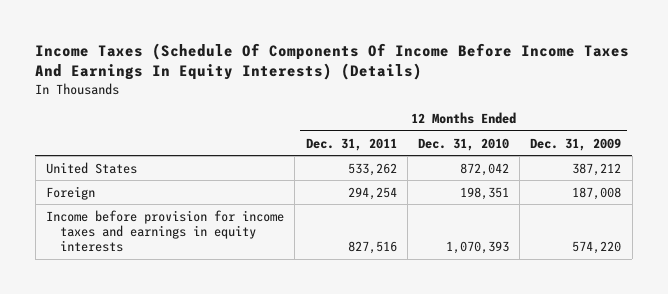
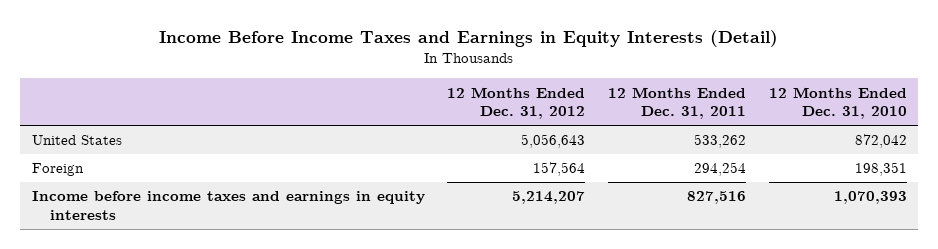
- Income Taxes (Schedule Of Components Of Income Before Income Taxes And Earnings In Equity Interests) (Details)
+ Income Before Income Taxes and Earnings in Equity Interests (Detail)
- | 12 Months Ended Dec. 31, 2011 | 12 Months Ended Dec. 31, 2010 | 12 Months Ended Dec. 31, 2009
+ | 12 Months Ended Dec. 31, 2012 | 12 Months Ended Dec. 31, 2011 | 12 Months Ended Dec. 31, 2010
- Income before provision for income taxes and earnings in equity interests | 827,516 | 1,070,393 | 574,220
+ Income before income taxes and earnings in equity interests | 5,214,207 | 827,516 | 1,070,393

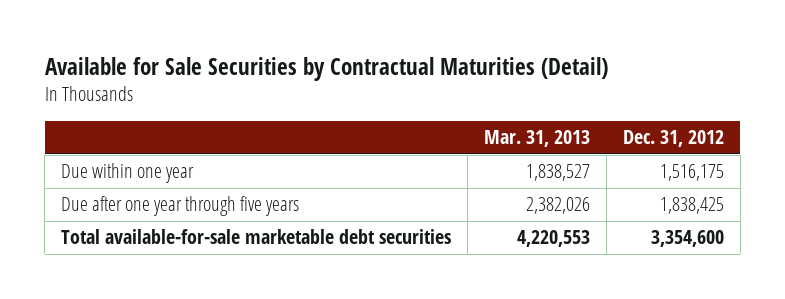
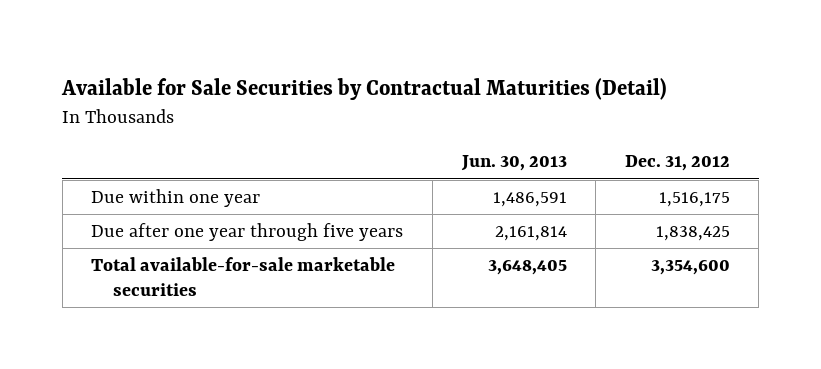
- | Mar. 31, 2013 | Dec. 31, 2012
+ | Jun. 30, 2013 | Dec. 31, 2012
- Total available-for-sale marketable debt securities | 4,220,553 | 3,354,600
+ Total available-for-sale marketable securities | 3,648,405 | 3,354,600

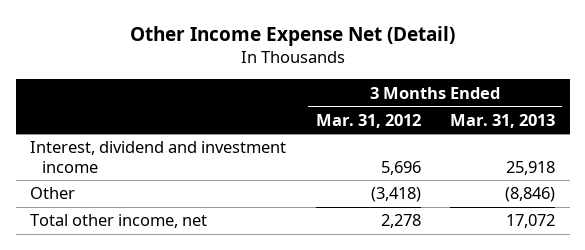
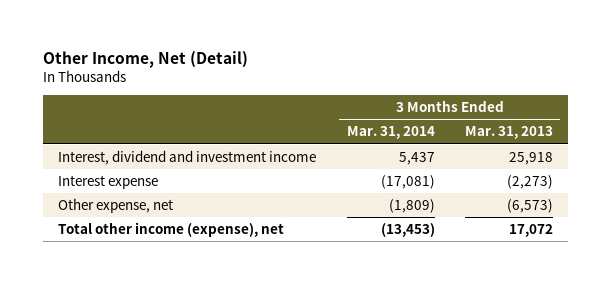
- Other Income Expense Net (Detail)
+ Other Income, Net (Detail)
- | 3 Months Ended Mar. 31, 2012 | 3 Months Ended Mar. 31, 2013
+ | 3 Months Ended Mar. 31, 2014 | 3 Months Ended Mar. 31, 2013
- Other | (3,418) | (8,846)
- Total other income, net | 2,278 | 17,072
+ Interest expense | (17,081) | (2,273)
+ Other expense, net | (1,809) | (6,573)
+ Total other income (expense), net | (13,453) | 17,072

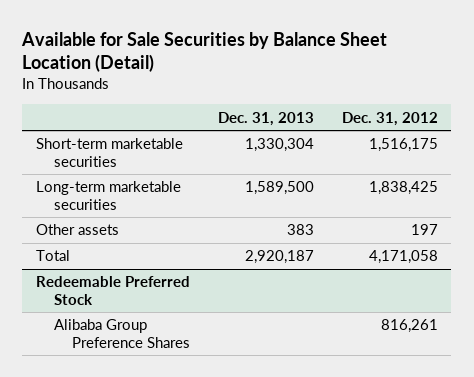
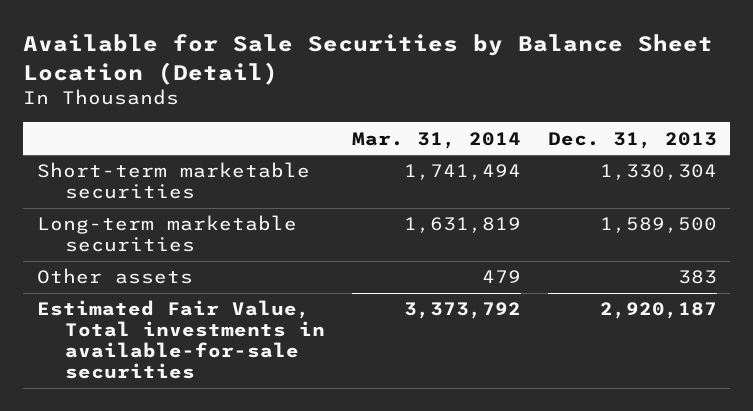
- | Dec. 31, 2013 | Dec. 31, 2012
+ | Mar. 31, 2014 | Dec. 31, 2013
- Total | 2,920,187 | 4,171,058
- Redeemable Preferred Stock
- Alibaba Group Preference Shares | | 816,261
+ Estimated Fair Value, Total investments in available-for-sale securities | 3,373,792 | 2,920,187

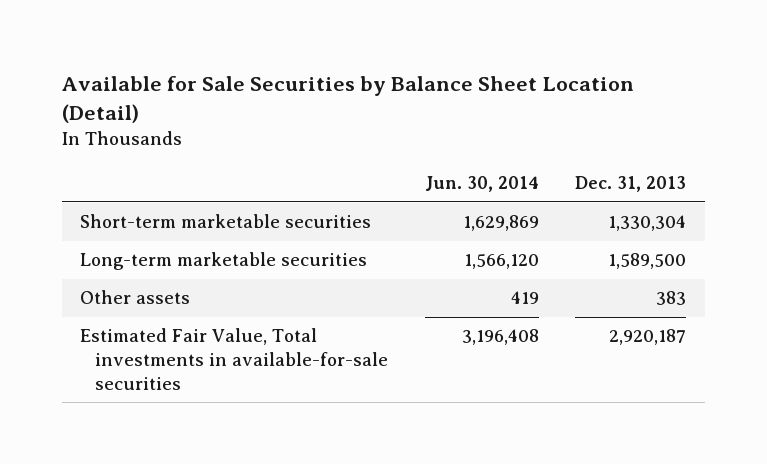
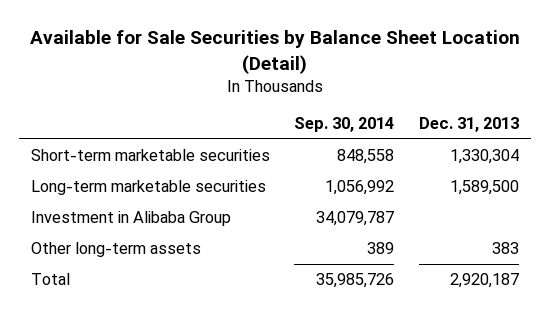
- | Jun. 30, 2014 | Dec. 31, 2013
+ | Sep. 30, 2014 | Dec. 31, 2013
- Other assets | 419 | 383
- Estimated Fair Value, Total investments in available-for-sale securities | 3,196,408 | 2,920,187
+ Investment in Alibaba Group | 34,079,787 |
+ Other long-term assets | 389 | 383
+ Total | 35,985,726 | 2,920,187

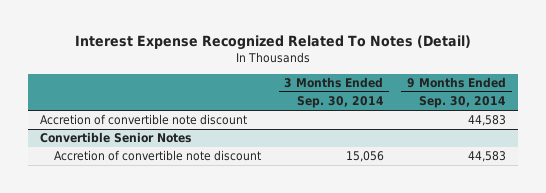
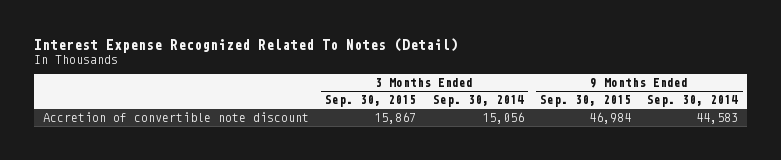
- | 3 Months Ended Sep. 30, 2014 | 9 Months Ended Sep. 30, 2014
+ | 3 Months Ended Sep. 30, 2015 | 3 Months Ended Sep. 30, 2014 | 9 Months Ended Sep. 30, 2015 | 9 Months Ended Sep. 30, 2014
- Accretion of convertible note discount | | 44,583
- Convertible Senior Notes

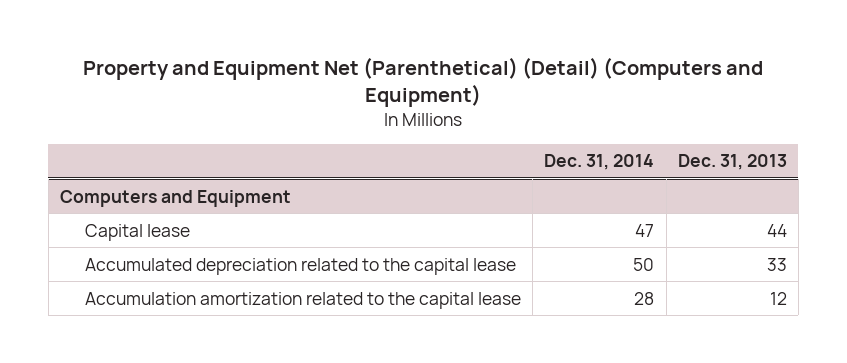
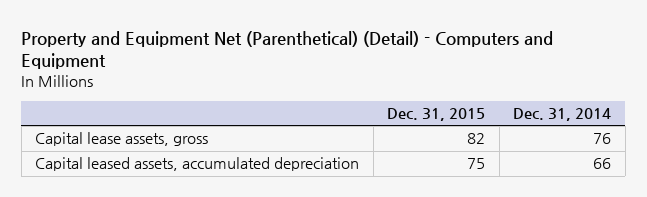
- Property and Equipment Net (Parenthetical) (Detail) (Computers and Equipment)
+ Property and Equipment Net (Parenthetical) (Detail) - Computers and Equipment
- | Dec. 31, 2014 | Dec. 31, 2013
+ | Dec. 31, 2015 | Dec. 31, 2014
- Computers and Equipment
- Capital lease | 47 | 44
- Accumulated depreciation related to the capital lease | 50 | 33
- Accumulation amortization related to the capital lease | 28 | 12
+ Capital lease assets, gross | 82 | 76
+ Capital leased assets, accumulated depreciation | 75 | 66

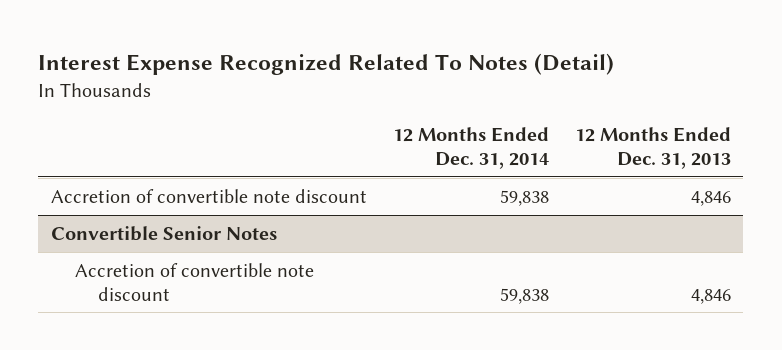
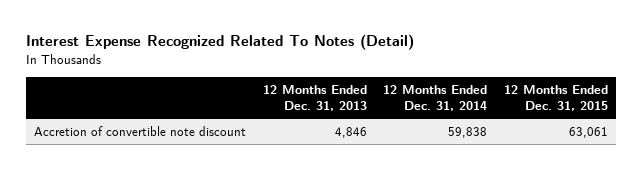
- | 12 Months Ended Dec. 31, 2014 | 12 Months Ended Dec. 31, 2013
+ | 12 Months Ended Dec. 31, 2013 | 12 Months Ended Dec. 31, 2014 | 12 Months Ended Dec. 31, 2015
- Convertible Senior Notes
- Accretion of convertible note discount | 59,838 | 4,846

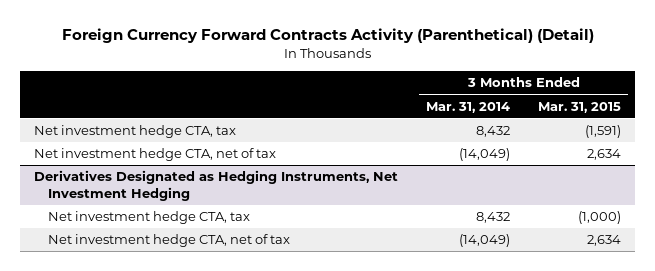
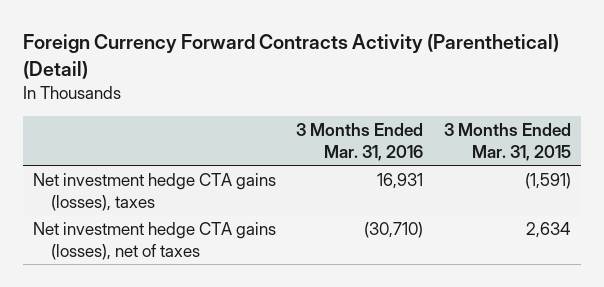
- | 3 Months Ended Mar. 31, 2014 | 3 Months Ended Mar. 31, 2015
+ | 3 Months Ended Mar. 31, 2016 | 3 Months Ended Mar. 31, 2015
- Net investment hedge CTA, tax | 8,432 | (1,591)
- Net investment hedge CTA, net of tax | (14,049) | 2,634
- Derivatives Designated as Hedging Instruments, Net Investment Hedging
- Net investment hedge CTA, tax | 8,432 | (1,000)
- Net investment hedge CTA, net of tax | (14,049) | 2,634
+ Net investment hedge CTA gains (losses), taxes | 16,931 | (1,591)
+ Net investment hedge CTA gains (losses), net of taxes | (30,710) | 2,634

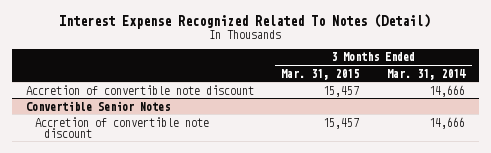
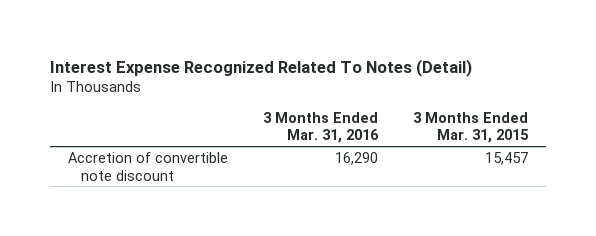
- | 3 Months Ended Mar. 31, 2015 | 3 Months Ended Mar. 31, 2014
+ | 3 Months Ended Mar. 31, 2016 | 3 Months Ended Mar. 31, 2015
- Convertible Senior Notes
- Accretion of convertible note discount | 15,457 | 14,666

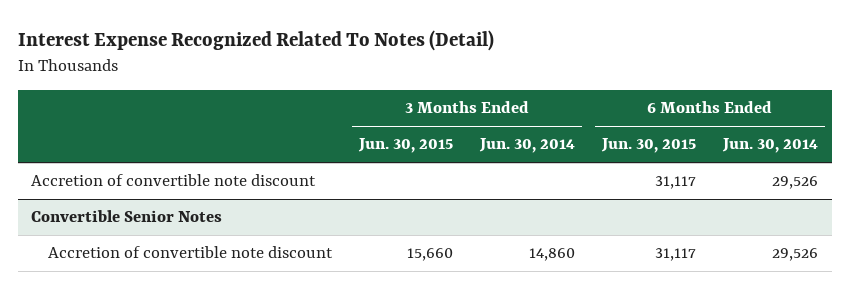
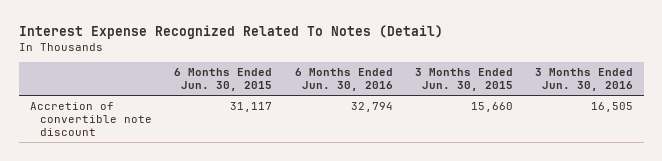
- | 3 Months Ended Jun. 30, 2015 | 3 Months Ended Jun. 30, 2014 | 6 Months Ended Jun. 30, 2015 | 6 Months Ended Jun. 30, 2014
+ | 6 Months Ended Jun. 30, 2015 | 6 Months Ended Jun. 30, 2016 | 3 Months Ended Jun. 30, 2015 | 3 Months Ended Jun. 30, 2016
- Accretion of convertible note discount | | | 31,117 | 29,526
- Convertible Senior Notes

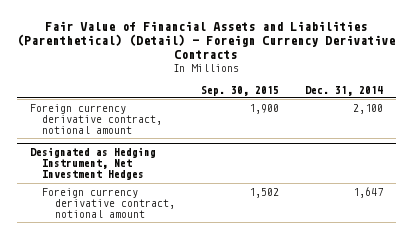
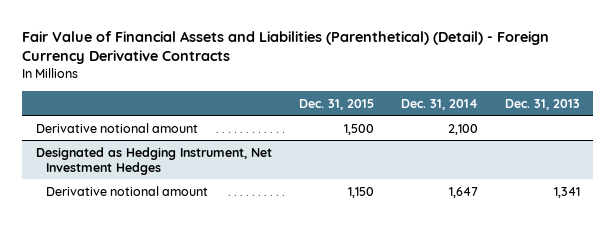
- | Sep. 30, 2015 | Dec. 31, 2014
+ | Dec. 31, 2015 | Dec. 31, 2014 | Dec. 31, 2013
- Foreign currency derivative contract, notional amount | 1,900 | 2,100
+ Derivative notional amount | 1,500 | 2,100 |
@ Designated as Hedging Instrument, Net Investment Hedges
- Foreign currency derivative contract, notional amount | 1,502 | 1,647
+ Derivative notional amount | 1,150 | 1,647 | 1,341

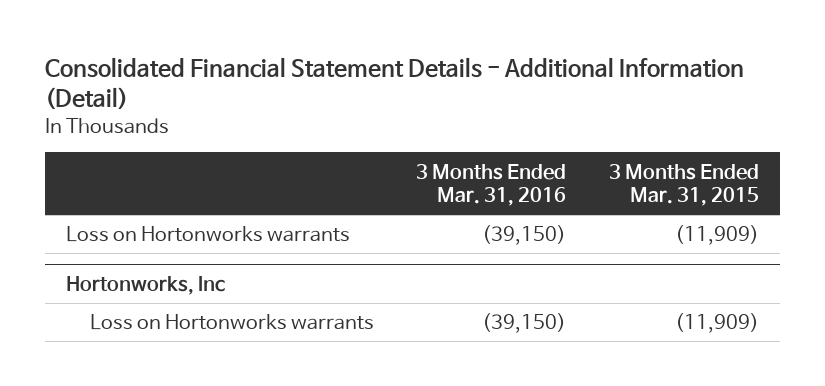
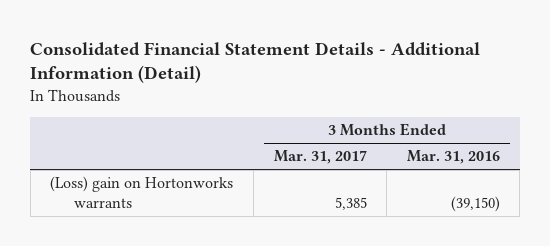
- | 3 Months Ended Mar. 31, 2016 | 3 Months Ended Mar. 31, 2015
+ | 3 Months Ended Mar. 31, 2017 | 3 Months Ended Mar. 31, 2016
- Loss on Hortonworks warrants | (39,150) | (11,909)
- Hortonworks, Inc
- Loss on Hortonworks warrants | (39,150) | (11,909)
+ (Loss) gain on Hortonworks warrants | 5,385 | (39,150)

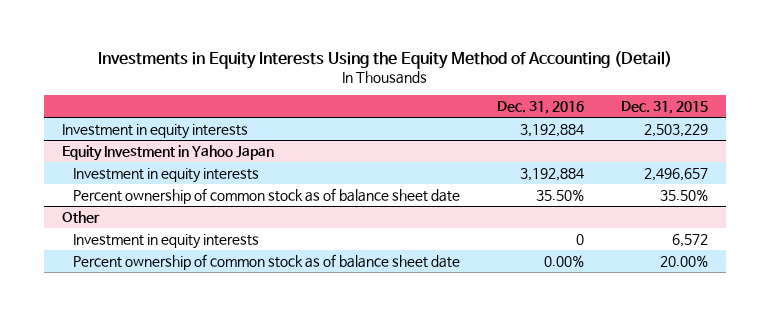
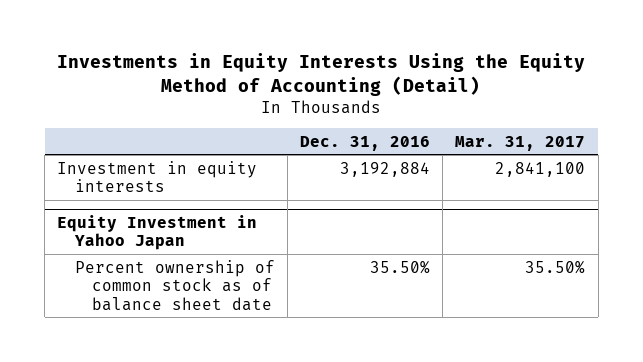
- | Dec. 31, 2016 | Dec. 31, 2015
+ | Dec. 31, 2016 | Mar. 31, 2017
@ Equity Investment in Yahoo Japan
- Investment in equity interests | 3,192,884 | 2,496,657
- Other
- Investment in equity interests | 0 | 6,572
- Percent ownership of common stock as of balance sheet date | 0.00% | 20.00%

